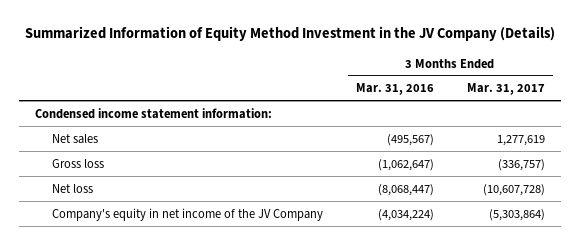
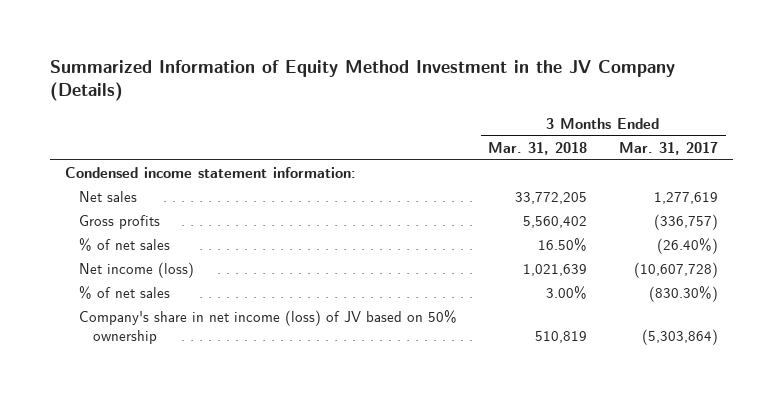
- | 3 Months Ended Mar. 31, 2016 | 3 Months Ended Mar. 31, 2017
+ | 3 Months Ended Mar. 31, 2018 | 3 Months Ended Mar. 31, 2017
- Gross loss | (1,062,647) | (336,757)
- Net loss | (8,068,447) | (10,607,728)
- Company's equity in net income of the JV Company | (4,034,224) | (5,303,864)
+ Gross profits | 5,560,402 | (336,757)
+ % of net sales | 16.50% | (26.40%)
+ Net income (loss) | 1,021,639 | (10,607,728)
+ % of net sales | 3.00% | (830.30%)
+ Company's share in net income (loss) of JV based on 50% ownership | 510,819 | (5,303,864)

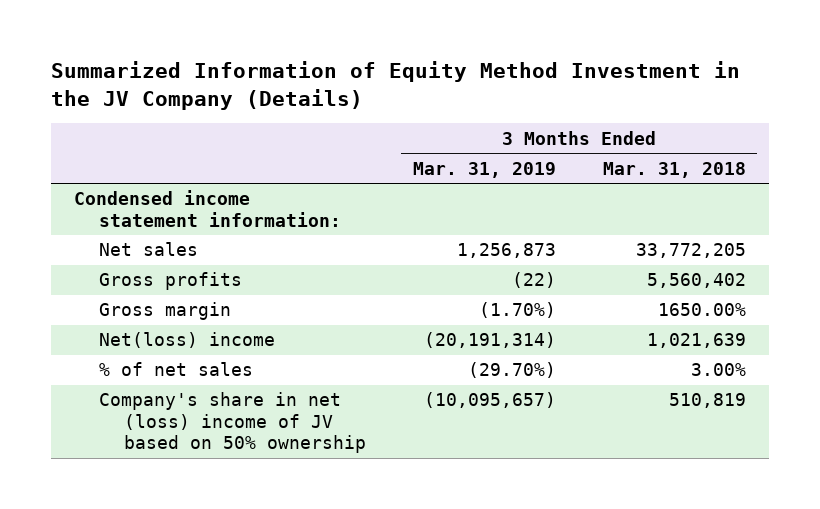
- | 3 Months Ended Mar. 31, 2018 | 3 Months Ended Mar. 31, 2017
+ | 3 Months Ended Mar. 31, 2019 | 3 Months Ended Mar. 31, 2018
- % of net sales | 16.50% | (26.40%)
- Net income (loss) | 1,021,639 | (10,607,728)
+ Gross margin | (1.70%) | 1650.00%
+ Net(loss) income | (20,191,314) | 1,021,639
- Company's share in net income (loss) of JV based on 50% ownership | 510,819 | (5,303,864)
+ Company's share in net (loss) income of JV based on 50% ownership | (10,095,657) | 510,819

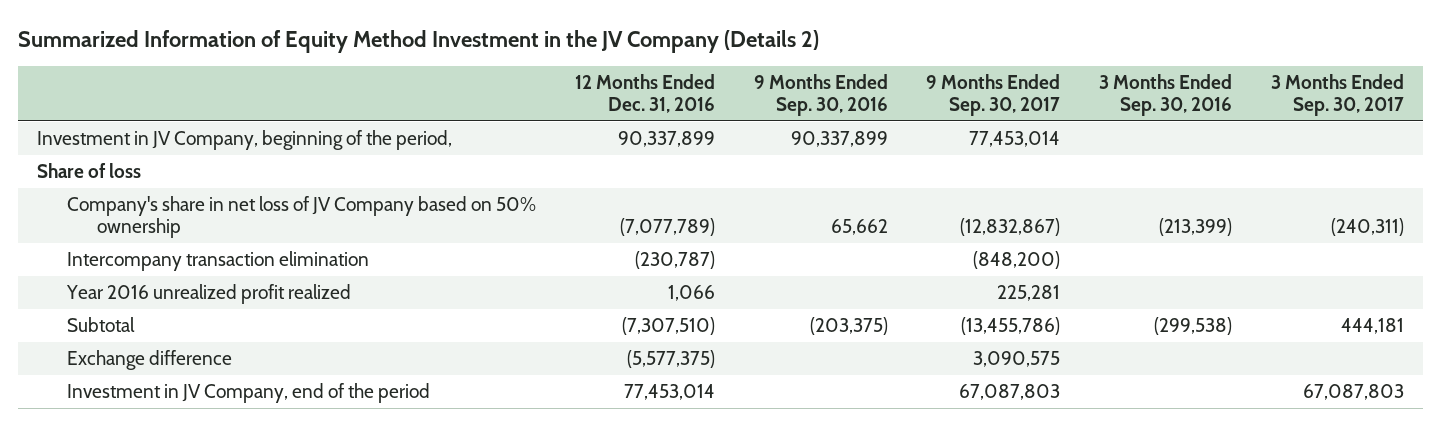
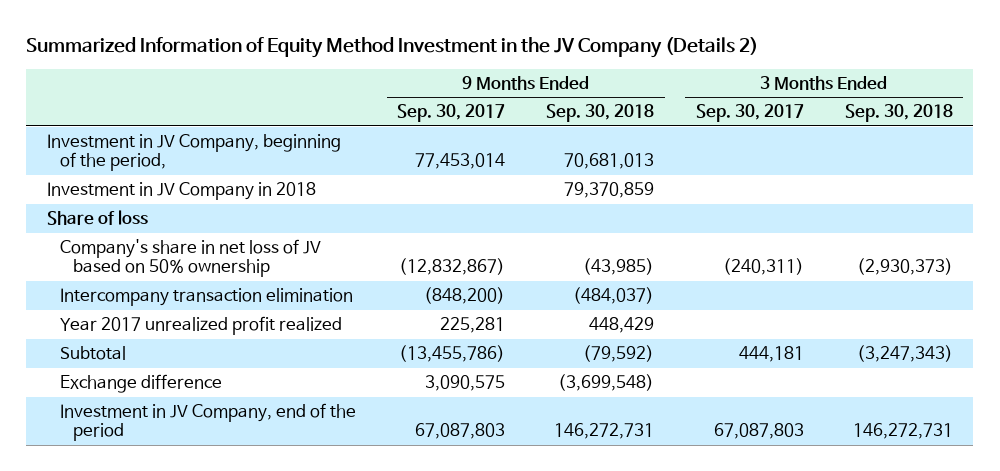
- | 12 Months Ended Dec. 31, 2016 | 9 Months Ended Sep. 30, 2016 | 9 Months Ended Sep. 30, 2017 | 3 Months Ended Sep. 30, 2016 | 3 Months Ended Sep. 30, 2017
+ | 9 Months Ended Sep. 30, 2017 | 9 Months Ended Sep. 30, 2018 | 3 Months Ended Sep. 30, 2017 | 3 Months Ended Sep. 30, 2018
+ Investment in JV Company in 2018 | | 79,370,859 | |
- Company's share in net loss of JV Company based on 50% ownership | (7,077,789) | 65,662 | (12,832,867) | (213,399) | (240,311)
+ Company's share in net loss of JV based on 50% ownership | (12,832,867) | (43,985) | (240,311) | (2,930,373)
- Year 2016 unrealized profit realized | 1,066 | | 225,281 | |
+ Year 2017 unrealized profit realized | 225,281 | 448,429 | |

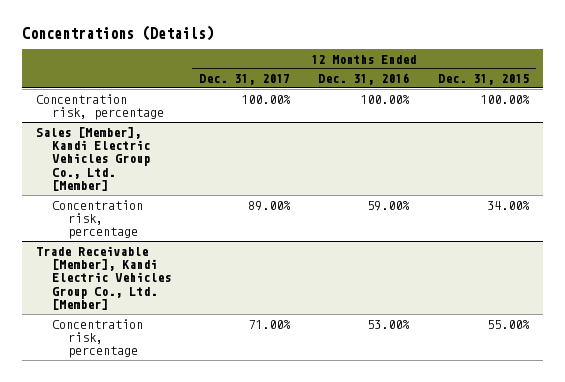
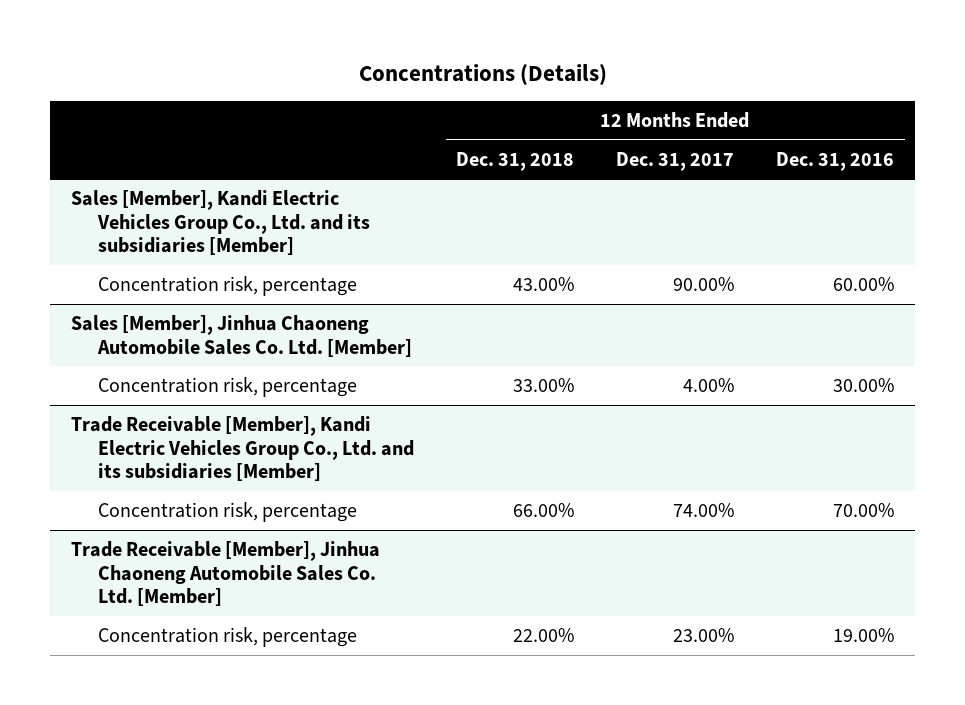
- | 12 Months Ended Dec. 31, 2017 | 12 Months Ended Dec. 31, 2016 | 12 Months Ended Dec. 31, 2015
+ | 12 Months Ended Dec. 31, 2018 | 12 Months Ended Dec. 31, 2017 | 12 Months Ended Dec. 31, 2016
- Concentration risk, percentage | 100.00% | 100.00% | 100.00%
- Sales [Member], Kandi Electric Vehicles Group Co., Ltd. [Member]
- Concentration risk, percentage | 89.00% | 59.00% | 34.00%
- Trade Receivable [Member], Kandi Electric Vehicles Group Co., Ltd. [Member]
- Concentration risk, percentage | 71.00% | 53.00% | 55.00%
+ Sales [Member], Kandi Electric Vehicles Group Co., Ltd. and its subsidiaries [Member]
+ Concentration risk, percentage | 43.00% | 90.00% | 60.00%
+ Sales [Member], Jinhua Chaoneng Automobile Sales Co. Ltd. [Member]
+ Concentration risk, percentage | 33.00% | 4.00% | 30.00%
+ Trade Receivable [Member], Kandi Electric Vehicles Group Co., Ltd. and its subsidiaries [Member]
+ Concentration risk, percentage | 66.00% | 74.00% | 70.00%
+ Trade Receivable [Member], Jinhua Chaoneng Automobile Sales Co. Ltd. [Member]
+ Concentration risk, percentage | 22.00% | 23.00% | 19.00%

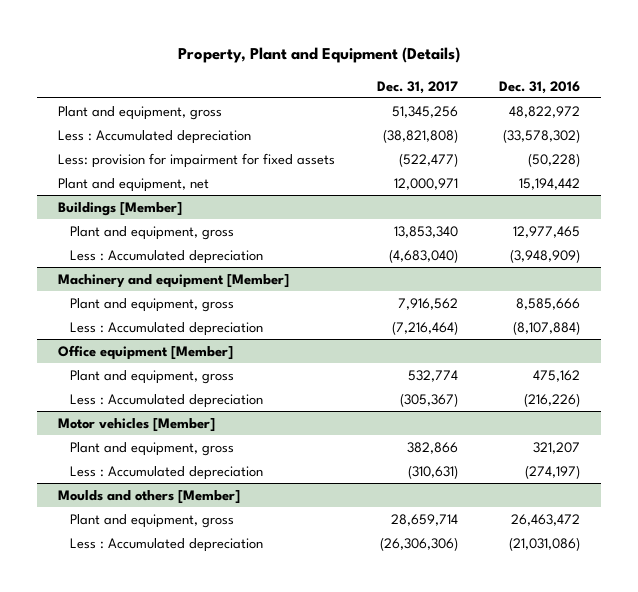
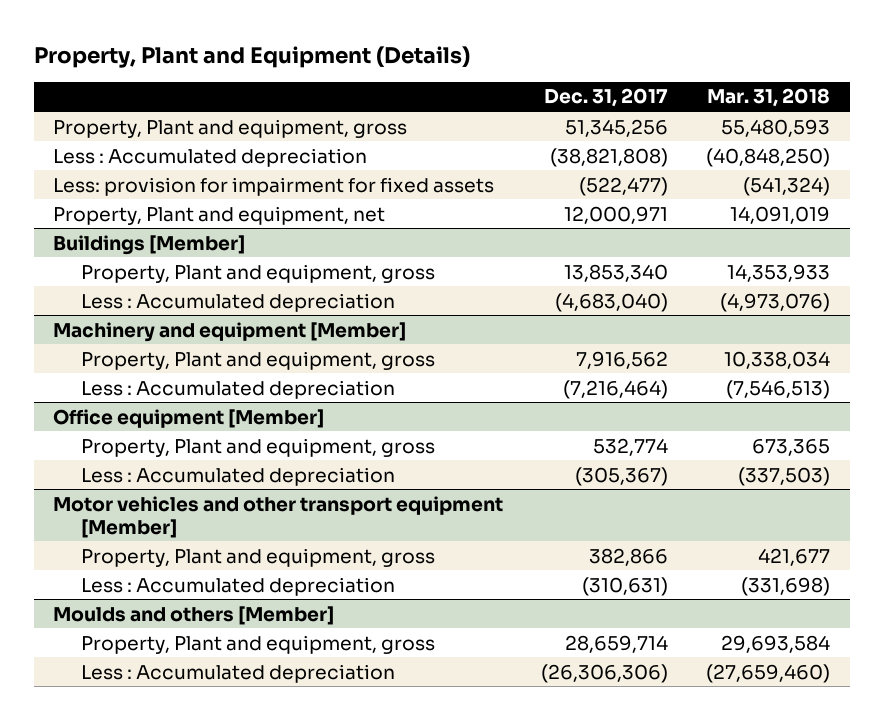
- | Dec. 31, 2017 | Dec. 31, 2016
+ | Dec. 31, 2017 | Mar. 31, 2018
- Plant and equipment, gross | 51,345,256 | 48,822,972
+ Property, Plant and equipment, gross | 51,345,256 | 55,480,593
- Plant and equipment, net | 12,000,971 | 15,194,442
+ Property, Plant and equipment, net | 12,000,971 | 14,091,019
@ Buildings [Member]
- Plant and equipment, gross | 13,853,340 | 12,977,465
+ Property, Plant and equipment, gross | 13,853,340 | 14,353,933
@ Machinery and equipment [Member]
- Plant and equipment, gross | 7,916,562 | 8,585,666
+ Property, Plant and equipment, gross | 7,916,562 | 10,338,034
@ Office equipment [Member]
- Plant and equipment, gross | 532,774 | 475,162
+ Property, Plant and equipment, gross | 532,774 | 673,365
- Motor vehicles [Member]
- Plant and equipment, gross | 382,866 | 321,207
+ Motor vehicles and other transport equipment [Member]
+ Property, Plant and equipment, gross | 382,866 | 421,677
@ Moulds and others [Member]
- Plant and equipment, gross | 28,659,714 | 26,463,472
+ Property, Plant and equipment, gross | 28,659,714 | 29,693,584

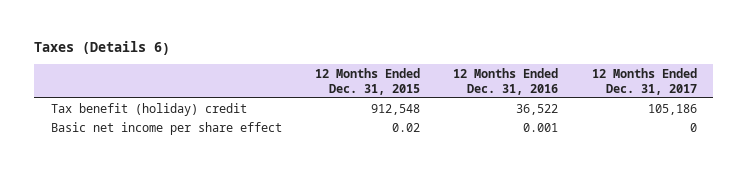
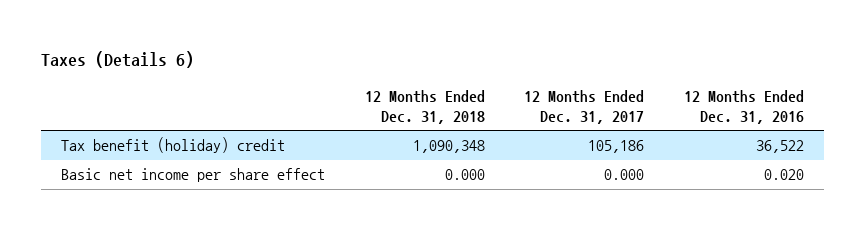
- | 12 Months Ended Dec. 31, 2015 | 12 Months Ended Dec. 31, 2016 | 12 Months Ended Dec. 31, 2017
+ | 12 Months Ended Dec. 31, 2018 | 12 Months Ended Dec. 31, 2017 | 12 Months Ended Dec. 31, 2016
- Basic net income per share effect | 0.02 | 0.001 | 0
+ Basic net income per share effect | 0.000 | 0.000 | 0.020

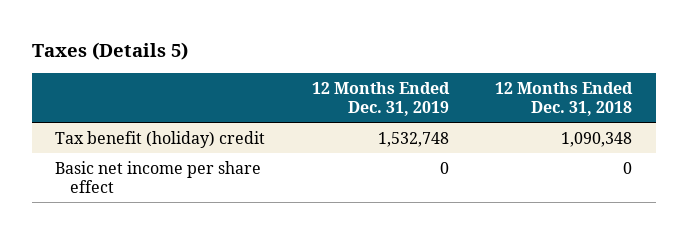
- Taxes (Details 6)
+ Taxes (Details 5)
- | 12 Months Ended Dec. 31, 2018 | 12 Months Ended Dec. 31, 2017 | 12 Months Ended Dec. 31, 2016
+ | 12 Months Ended Dec. 31, 2019 | 12 Months Ended Dec. 31, 2018
- Basic net income per share effect | 0.000 | 0.000 | 0.020
+ Basic net income per share effect | 0 | 0

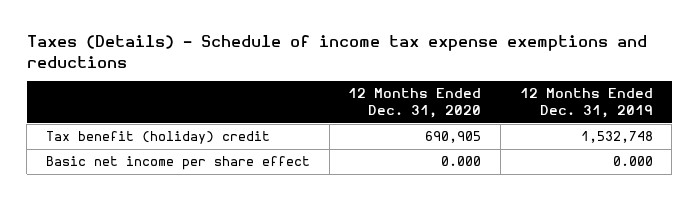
- Taxes (Details 5)
+ Taxes (Details) - Schedule of income tax expense exemptions and reductions
- | 12 Months Ended Dec. 31, 2019 | 12 Months Ended Dec. 31, 2018
+ | 12 Months Ended Dec. 31, 2020 | 12 Months Ended Dec. 31, 2019
- Basic net income per share effect | 0 | 0
+ Basic net income per share effect | 0.000 | 0.000

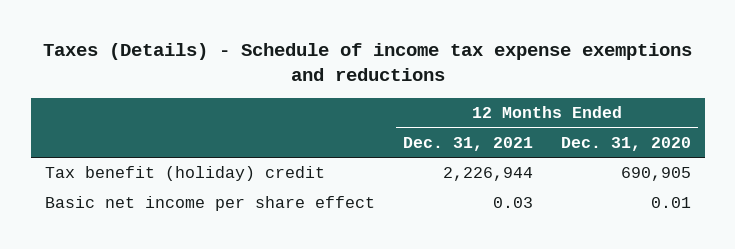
- | 12 Months Ended Dec. 31, 2020 | 12 Months Ended Dec. 31, 2019
+ | 12 Months Ended Dec. 31, 2021 | 12 Months Ended Dec. 31, 2020
- Basic net income per share effect | 0.000 | 0.000
+ Basic net income per share effect | 0.03 | 0.01

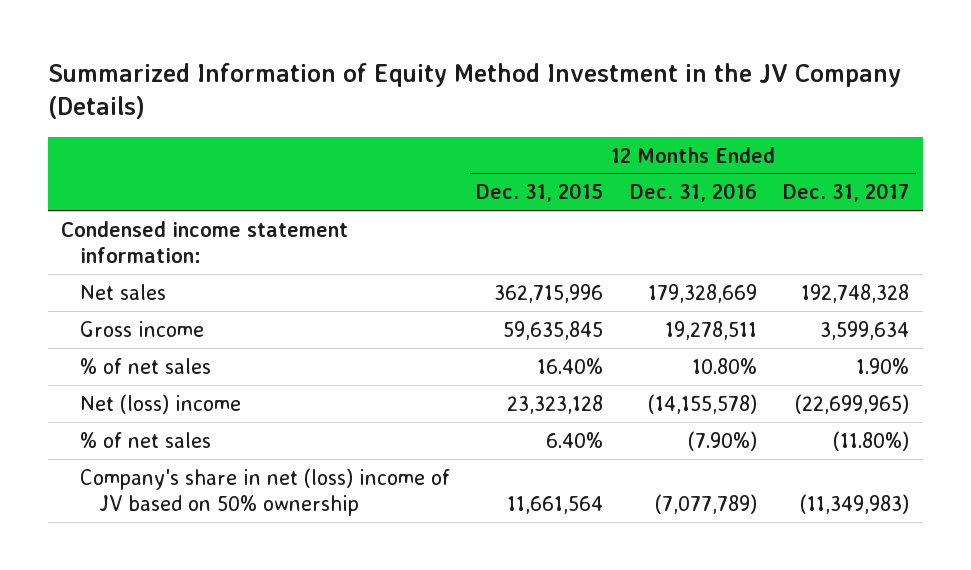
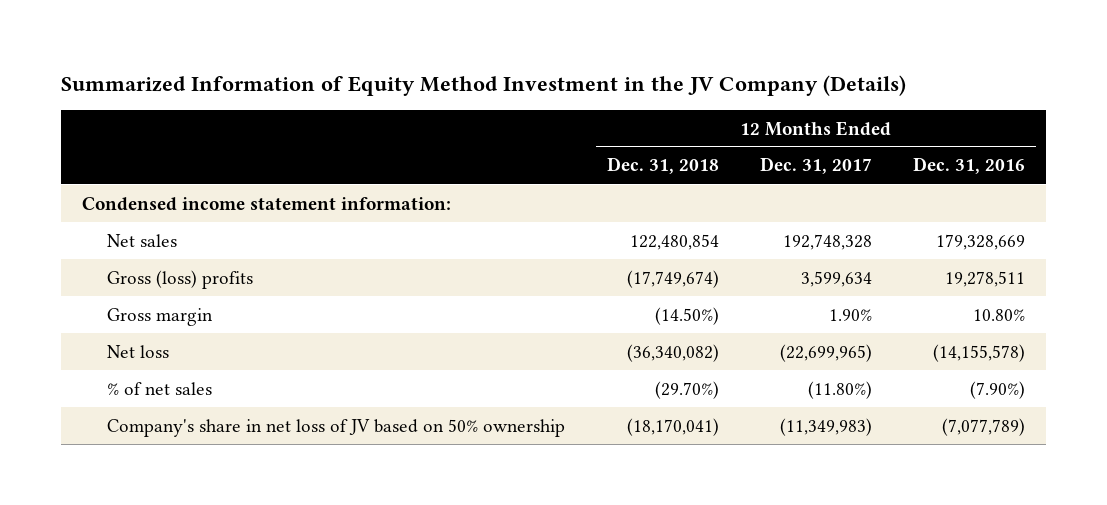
- | 12 Months Ended Dec. 31, 2015 | 12 Months Ended Dec. 31, 2016 | 12 Months Ended Dec. 31, 2017
+ | 12 Months Ended Dec. 31, 2018 | 12 Months Ended Dec. 31, 2017 | 12 Months Ended Dec. 31, 2016
- Gross income | 59,635,845 | 19,278,511 | 3,599,634
- % of net sales | 16.40% | 10.80% | 1.90%
- Net (loss) income | 23,323,128 | (14,155,578) | (22,699,965)
+ Gross (loss) profits | (17,749,674) | 3,599,634 | 19,278,511
+ Gross margin | (14.50%) | 1.90% | 10.80%
+ Net loss | (36,340,082) | (22,699,965) | (14,155,578)
- Company's share in net (loss) income of JV based on 50% ownership | 11,661,564 | (7,077,789) | (11,349,983)
+ Company's share in net loss of JV based on 50% ownership | (18,170,041) | (11,349,983) | (7,077,789)

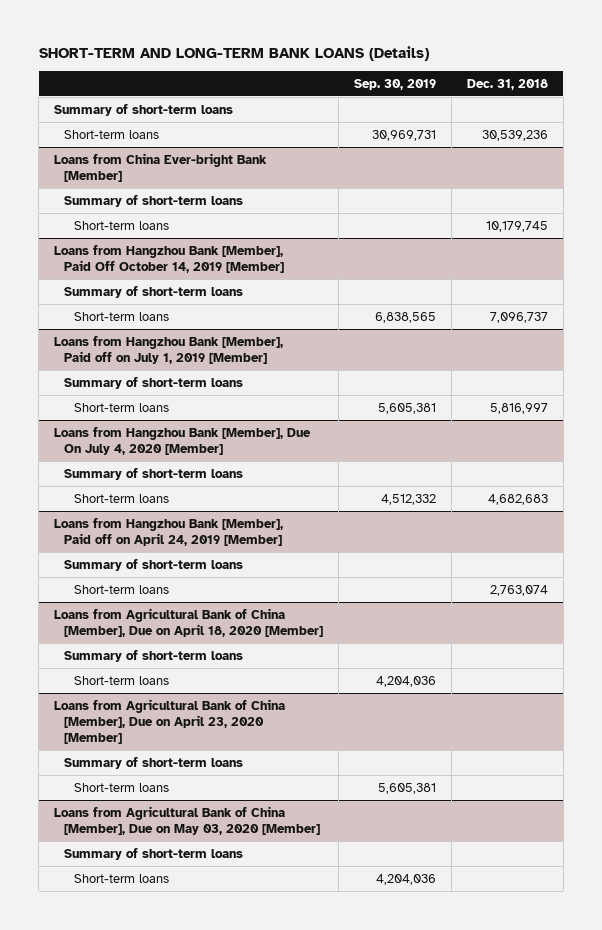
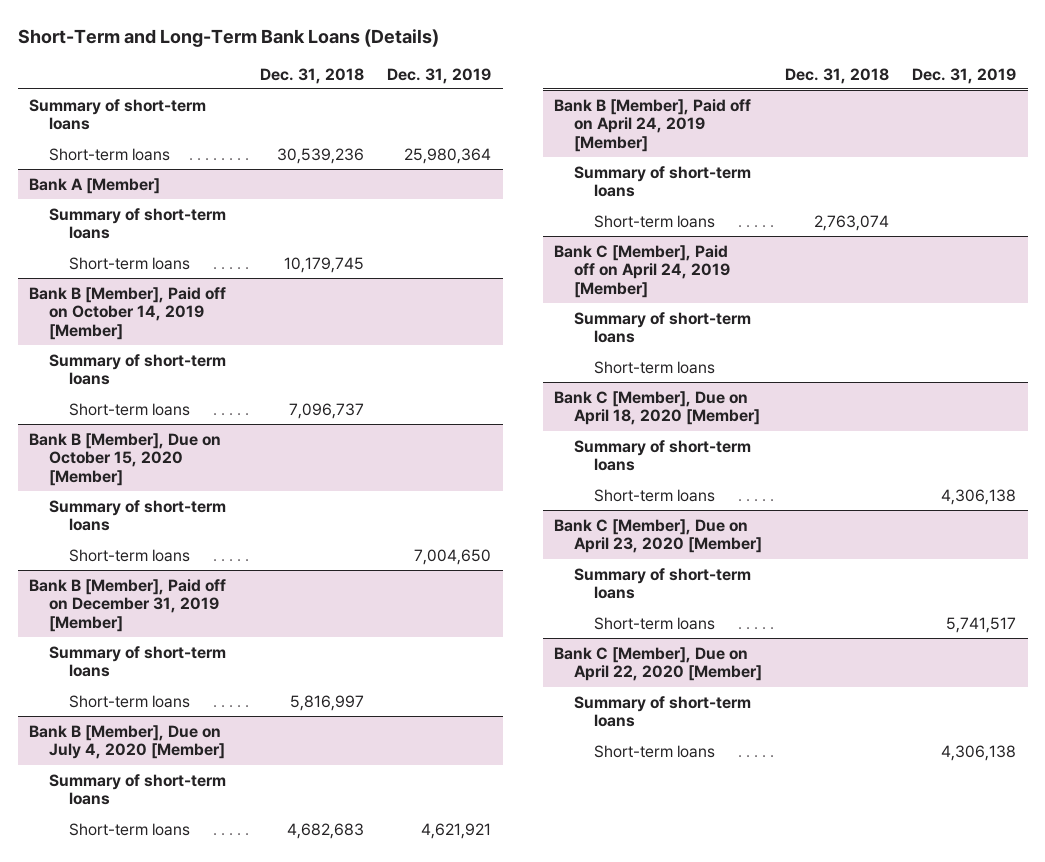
- SHORT-TERM AND LONG-TERM BANK LOANS (Details)
+ Short-Term and Long-Term Bank Loans (Details)
- | Sep. 30, 2019 | Dec. 31, 2018
+ | Dec. 31, 2018 | Dec. 31, 2019
- Loans from China Ever-bright Bank [Member]
+ Bank A [Member]
- Loans from Hangzhou Bank [Member], Paid Off October 14, 2019 [Member]
+ Bank B [Member], Paid off on October 14, 2019 [Member]
- Loans from Hangzhou Bank [Member], Paid off on July 1, 2019 [Member]
+ Bank B [Member], Due on October 15, 2020 [Member]
+ Short-term loans | | 7,004,650
+ Bank B [Member], Paid off on December 31, 2019 [Member]
+ Summary of short-term loans
- Loans from Hangzhou Bank [Member], Due On July 4, 2020 [Member]
+ Bank B [Member], Due on July 4, 2020 [Member]
- Loans from Hangzhou Bank [Member], Paid off on April 24, 2019 [Member]
+ Bank B [Member], Paid off on April 24, 2019 [Member]
- Loans from Agricultural Bank of China [Member], Due on April 18, 2020 [Member]
+ Bank C [Member], Paid off on April 24, 2019 [Member]
- Loans from Agricultural Bank of China [Member], Due on April 23, 2020 [Member]
+ Bank C [Member], Due on April 18, 2020 [Member]
- Loans from Agricultural Bank of China [Member], Due on May 03, 2020 [Member]
+ Bank C [Member], Due on April 23, 2020 [Member]
+ Bank C [Member], Due on April 22, 2020 [Member]
+ Summary of short-term loans
+ Short-term loans | | 4,306,138

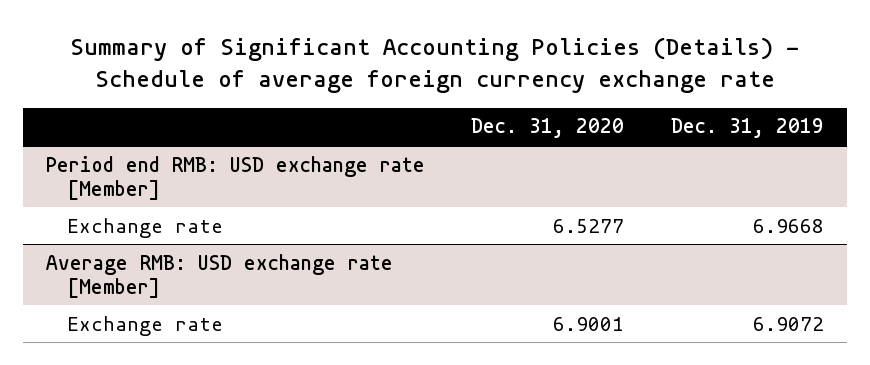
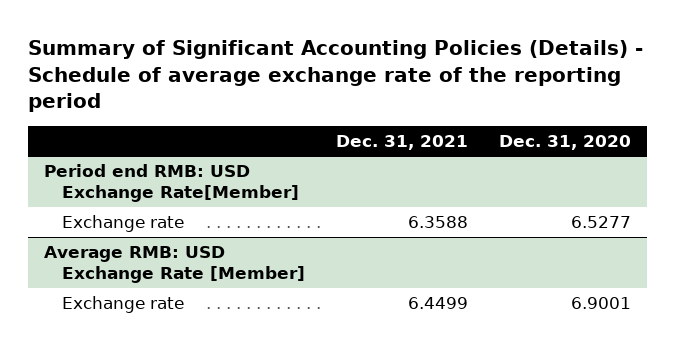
- Summary of Significant Accounting Policies (Details) - Schedule of average foreign currency exchange rate
+ Summary of Significant Accounting Policies (Details) - Schedule of average exchange rate of the reporting period
- | Dec. 31, 2020 | Dec. 31, 2019
+ | Dec. 31, 2021 | Dec. 31, 2020
- Period end RMB: USD exchange rate [Member]
+ Period end RMB: USD Exchange Rate[Member]
- Average RMB: USD exchange rate [Member]
+ Average RMB: USD Exchange Rate [Member]

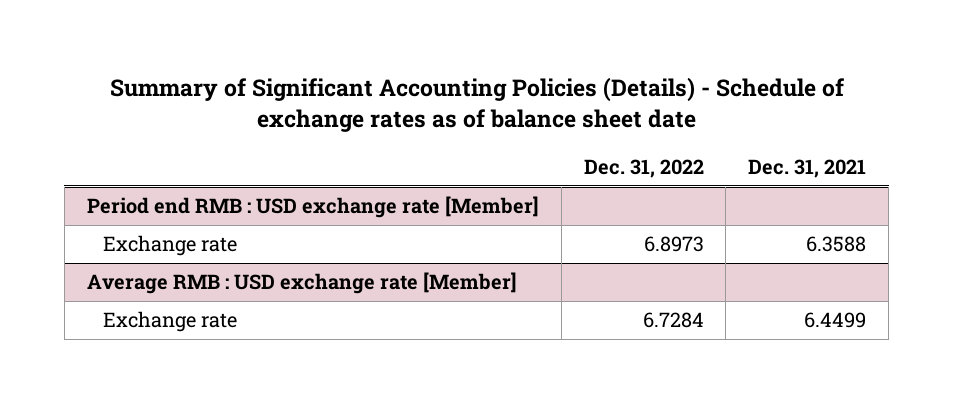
- Summary of Significant Accounting Policies (Details) - Schedule of average exchange rate of the reporting period
+ Summary of Significant Accounting Policies (Details) - Schedule of exchange rates as of balance sheet date
- | Dec. 31, 2021 | Dec. 31, 2020
+ | Dec. 31, 2022 | Dec. 31, 2021
- Period end RMB: USD Exchange Rate[Member]
+ Period end RMB : USD exchange rate [Member]
- Average RMB: USD Exchange Rate [Member]
+ Average RMB : USD exchange rate [Member]

